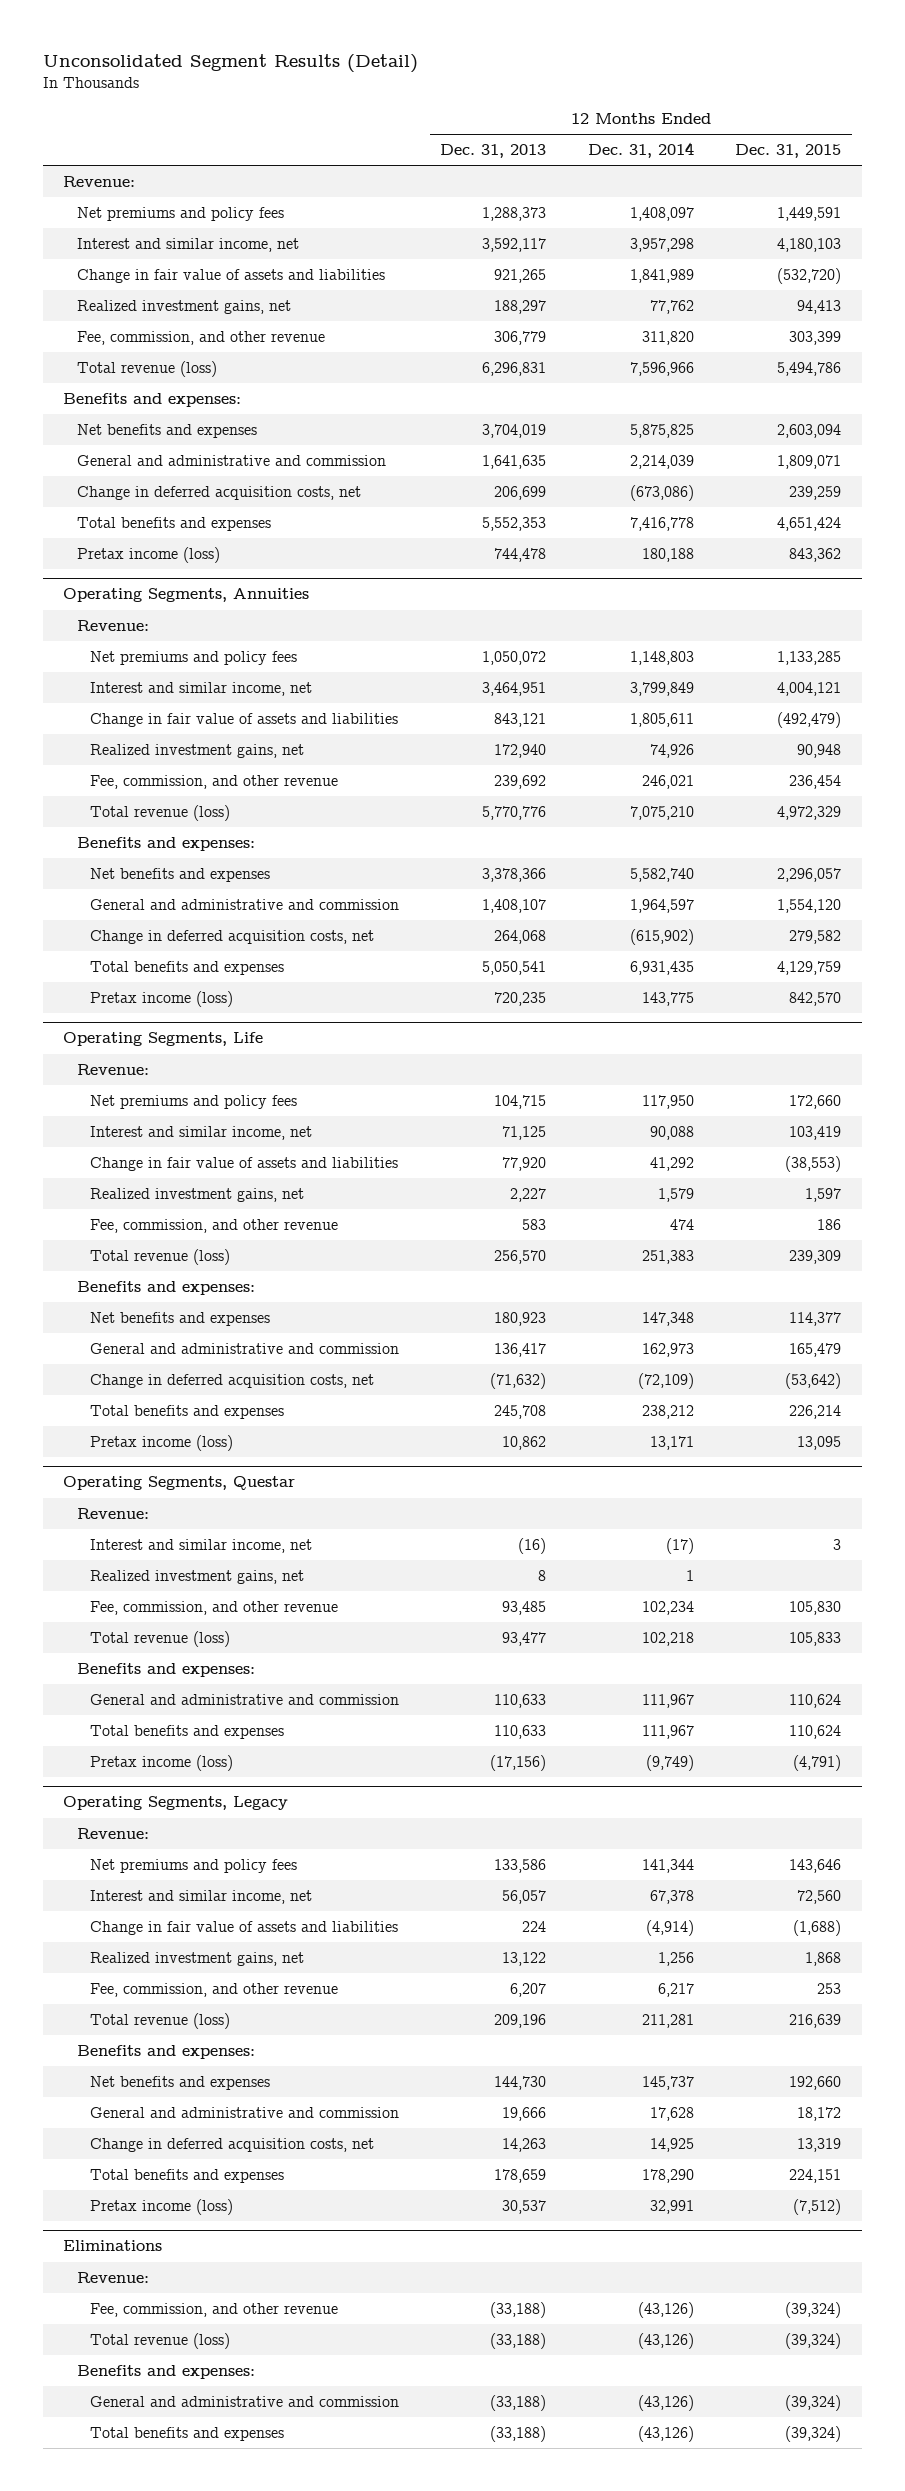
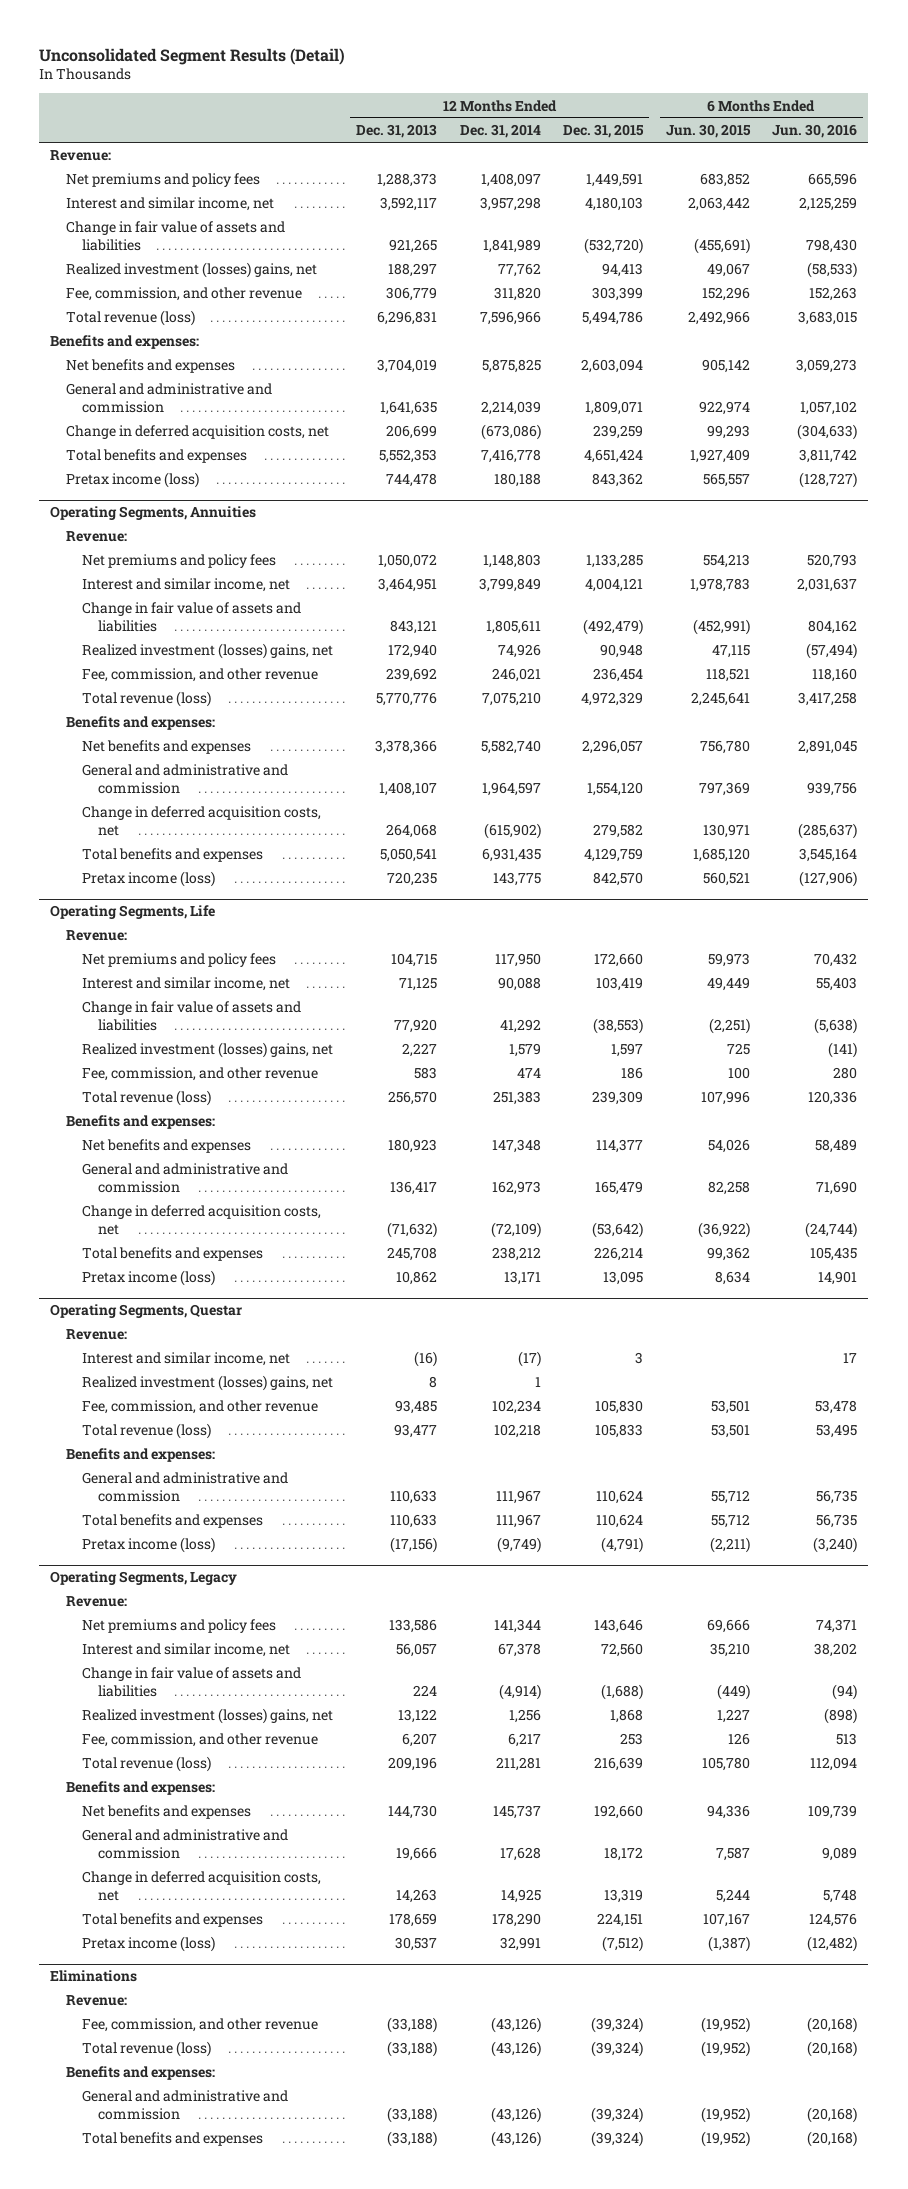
- | 12 Months Ended Dec. 31, 2013 | 12 Months Ended Dec. 31, 2014 | 12 Months Ended Dec. 31, 2015
+ | 12 Months Ended Dec. 31, 2013 | 12 Months Ended Dec. 31, 2014 | 12 Months Ended Dec. 31, 2015 | 6 Months Ended Jun. 30, 2015 | 6 Months Ended Jun. 30, 2016
- Realized investment gains, net | 188,297 | 77,762 | 94,413
+ Realized investment (losses) gains, net | 188,297 | 77,762 | 94,413 | 49,067 | (58,533)
@ Operating Segments, Annuities
- Realized investment gains, net | 172,940 | 74,926 | 90,948
+ Realized investment (losses) gains, net | 172,940 | 74,926 | 90,948 | 47,115 | (57,494)
@ Operating Segments, Life
- Realized investment gains, net | 2,227 | 1,579 | 1,597
+ Realized investment (losses) gains, net | 2,227 | 1,579 | 1,597 | 725 | (141)
@ Operating Segments, Questar
- Realized investment gains, net | 8 | 1 |
+ Realized investment (losses) gains, net | 8 | 1 | | |
@ Operating Segments, Legacy
- Realized investment gains, net | 13,122 | 1,256 | 1,868
+ Realized investment (losses) gains, net | 13,122 | 1,256 | 1,868 | 1,227 | (898)

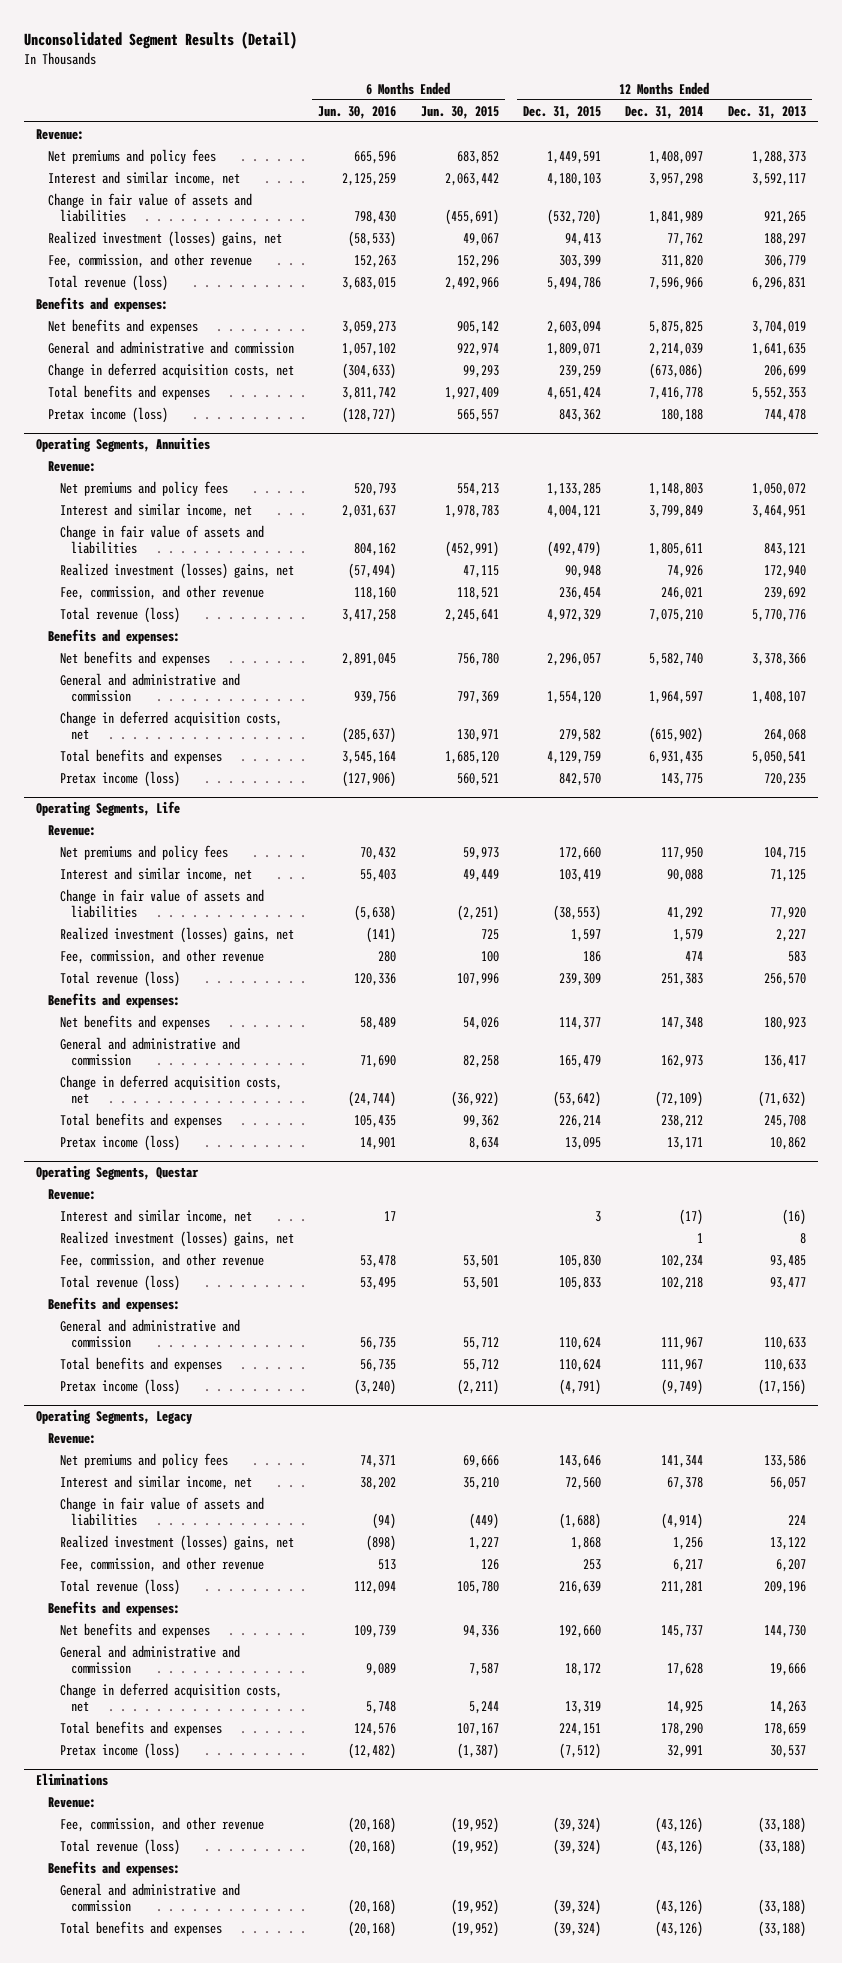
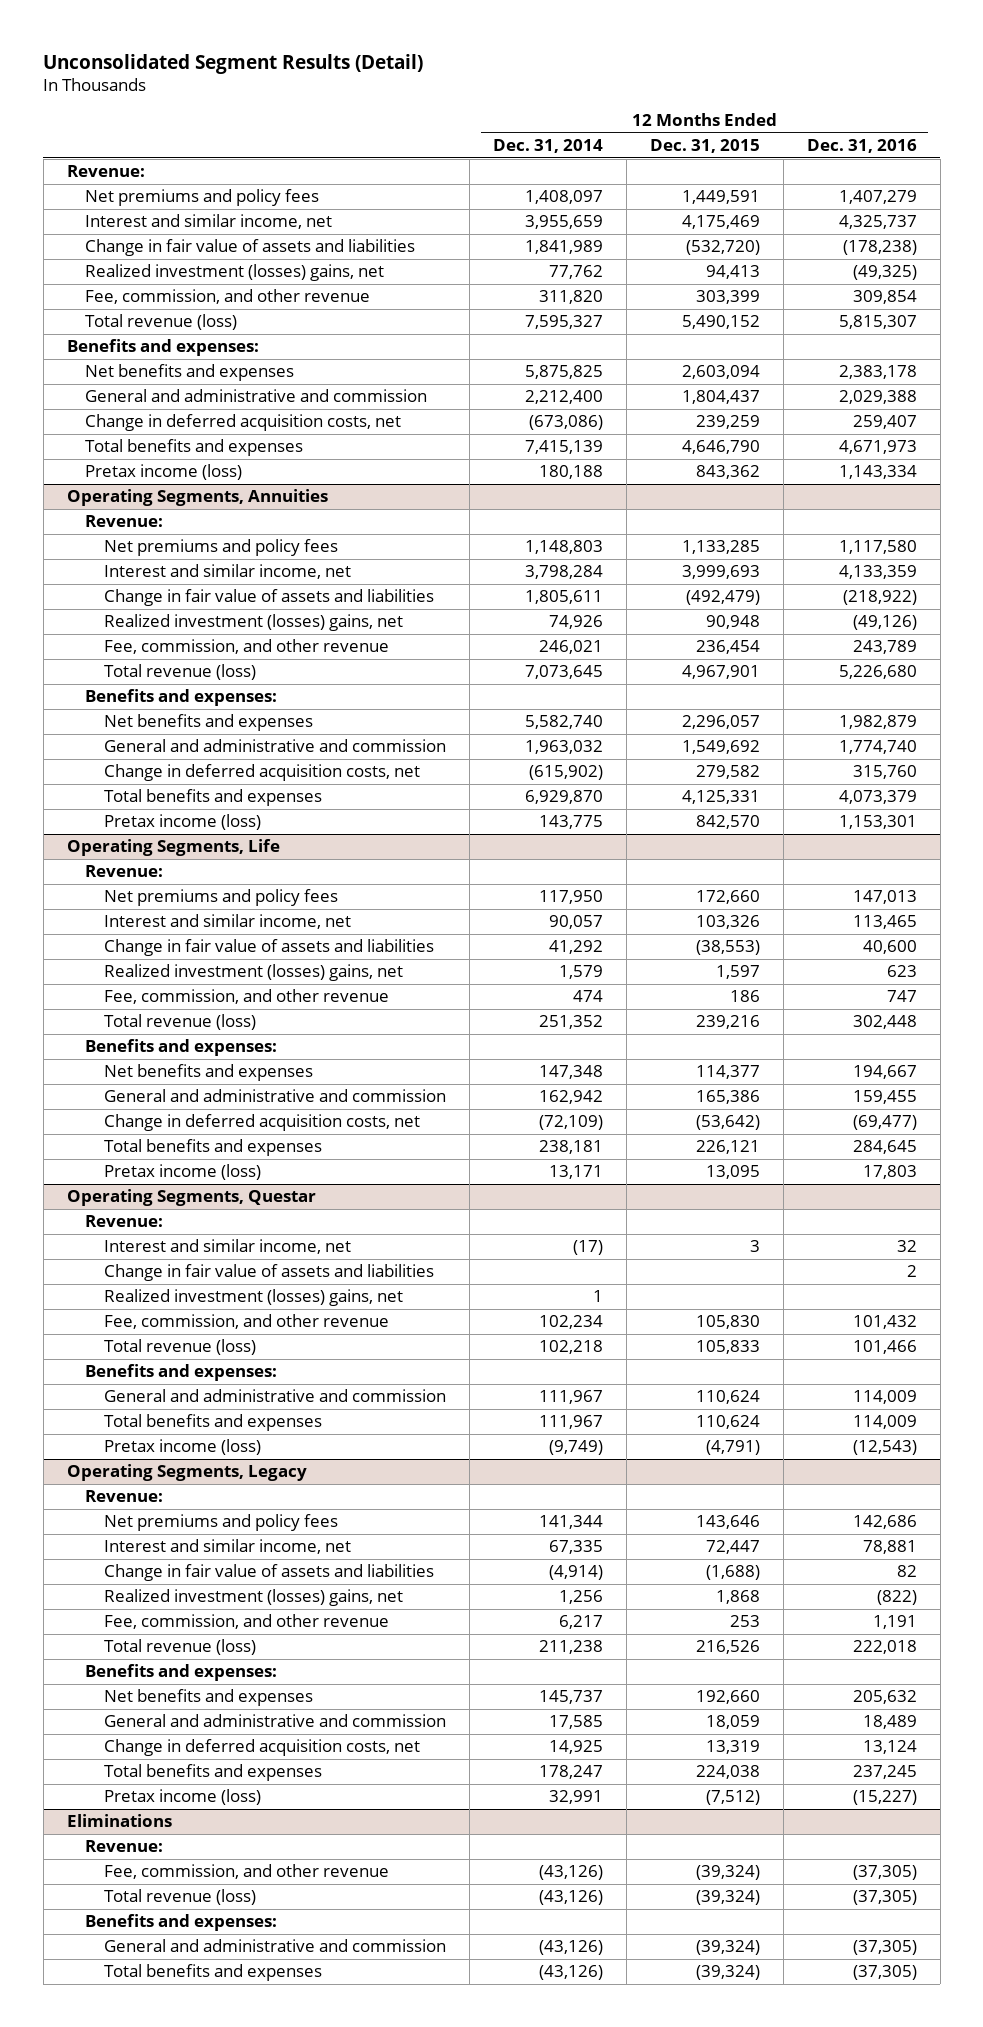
- | 6 Months Ended Jun. 30, 2016 | 6 Months Ended Jun. 30, 2015 | 12 Months Ended Dec. 31, 2015 | 12 Months Ended Dec. 31, 2014 | 12 Months Ended Dec. 31, 2013
+ | 12 Months Ended Dec. 31, 2014 | 12 Months Ended Dec. 31, 2015 | 12 Months Ended Dec. 31, 2016
- Interest and similar income, net | 2,125,259 | 2,063,442 | 4,180,103 | 3,957,298 | 3,592,117
+ Interest and similar income, net | 3,955,659 | 4,175,469 | 4,325,737
- Total revenue (loss) | 3,683,015 | 2,492,966 | 5,494,786 | 7,596,966 | 6,296,831
+ Total revenue (loss) | 7,595,327 | 5,490,152 | 5,815,307
- General and administrative and commission | 1,057,102 | 922,974 | 1,809,071 | 2,214,039 | 1,641,635
+ General and administrative and commission | 2,212,400 | 1,804,437 | 2,029,388
- Total benefits and expenses | 3,811,742 | 1,927,409 | 4,651,424 | 7,416,778 | 5,552,353
+ Total benefits and expenses | 7,415,139 | 4,646,790 | 4,671,973
@ Operating Segments, Annuities
- Interest and similar income, net | 2,031,637 | 1,978,783 | 4,004,121 | 3,799,849 | 3,464,951
+ Interest and similar income, net | 3,798,284 | 3,999,693 | 4,133,359
- Total revenue (loss) | 3,417,258 | 2,245,641 | 4,972,329 | 7,075,210 | 5,770,776
+ Total revenue (loss) | 7,073,645 | 4,967,901 | 5,226,680
- General and administrative and commission | 939,756 | 797,369 | 1,554,120 | 1,964,597 | 1,408,107
+ General and administrative and commission | 1,963,032 | 1,549,692 | 1,774,740
- Total benefits and expenses | 3,545,164 | 1,685,120 | 4,129,759 | 6,931,435 | 5,050,541
+ Total benefits and expenses | 6,929,870 | 4,125,331 | 4,073,379
@ Operating Segments, Life
- Interest and similar income, net | 55,403 | 49,449 | 103,419 | 90,088 | 71,125
+ Interest and similar income, net | 90,057 | 103,326 | 113,465
- Total revenue (loss) | 120,336 | 107,996 | 239,309 | 251,383 | 256,570
+ Total revenue (loss) | 251,352 | 239,216 | 302,448
- General and administrative and commission | 71,690 | 82,258 | 165,479 | 162,973 | 136,417
+ General and administrative and commission | 162,942 | 165,386 | 159,455
- Total benefits and expenses | 105,435 | 99,362 | 226,214 | 238,212 | 245,708
+ Total benefits and expenses | 238,181 | 226,121 | 284,645
@ Operating Segments, Questar
+ Change in fair value of assets and liabilities | | | 2
@ Operating Segments, Legacy
- Interest and similar income, net | 38,202 | 35,210 | 72,560 | 67,378 | 56,057
+ Interest and similar income, net | 67,335 | 72,447 | 78,881
- Total revenue (loss) | 112,094 | 105,780 | 216,639 | 211,281 | 209,196
+ Total revenue (loss) | 211,238 | 216,526 | 222,018
- General and administrative and commission | 9,089 | 7,587 | 18,172 | 17,628 | 19,666
+ General and administrative and commission | 17,585 | 18,059 | 18,489
- Total benefits and expenses | 124,576 | 107,167 | 224,151 | 178,290 | 178,659
+ Total benefits and expenses | 178,247 | 224,038 | 237,245

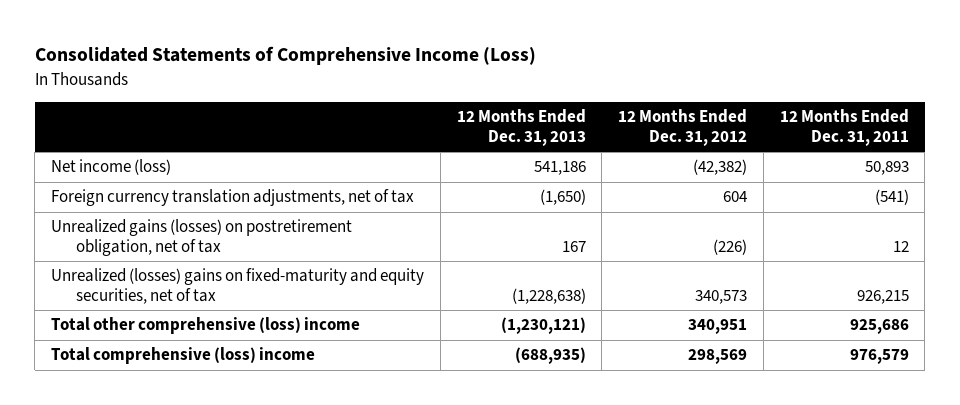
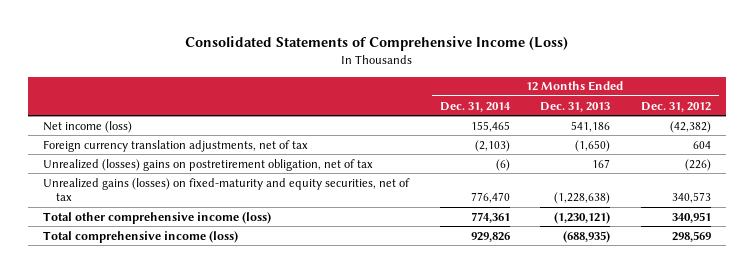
- | 12 Months Ended Dec. 31, 2013 | 12 Months Ended Dec. 31, 2012 | 12 Months Ended Dec. 31, 2011
+ | 12 Months Ended Dec. 31, 2014 | 12 Months Ended Dec. 31, 2013 | 12 Months Ended Dec. 31, 2012
- Unrealized gains (losses) on postretirement obligation, net of tax | 167 | (226) | 12
- Unrealized (losses) gains on fixed-maturity and equity securities, net of tax | (1,228,638) | 340,573 | 926,215
- Total other comprehensive (loss) income | (1,230,121) | 340,951 | 925,686
- Total comprehensive (loss) income | (688,935) | 298,569 | 976,579
+ Unrealized (losses) gains on postretirement obligation, net of tax | (6) | 167 | (226)
+ Unrealized gains (losses) on fixed-maturity and equity securities, net of tax | 776,470 | (1,228,638) | 340,573
+ Total other comprehensive income (loss) | 774,361 | (1,230,121) | 340,951
+ Total comprehensive income (loss) | 929,826 | (688,935) | 298,569

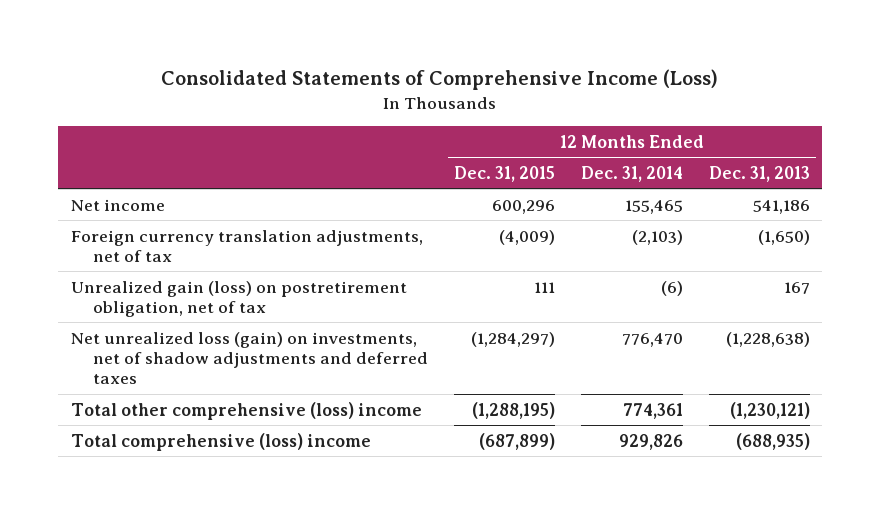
- | 12 Months Ended Dec. 31, 2014 | 12 Months Ended Dec. 31, 2013 | 12 Months Ended Dec. 31, 2012
+ | 12 Months Ended Dec. 31, 2015 | 12 Months Ended Dec. 31, 2014 | 12 Months Ended Dec. 31, 2013
- Net income (loss) | 155,465 | 541,186 | (42,382)
+ Net income | 600,296 | 155,465 | 541,186
- Unrealized (losses) gains on postretirement obligation, net of tax | (6) | 167 | (226)
- Unrealized gains (losses) on fixed-maturity and equity securities, net of tax | 776,470 | (1,228,638) | 340,573
- Total other comprehensive income (loss) | 774,361 | (1,230,121) | 340,951
- Total comprehensive income (loss) | 929,826 | (688,935) | 298,569
+ Unrealized gain (loss) on postretirement obligation, net of tax | 111 | (6) | 167
+ Net unrealized loss (gain) on investments, net of shadow adjustments and deferred taxes | (1,284,297) | 776,470 | (1,228,638)
+ Total other comprehensive (loss) income | (1,288,195) | 774,361 | (1,230,121)
+ Total comprehensive (loss) income | (687,899) | 929,826 | (688,935)

